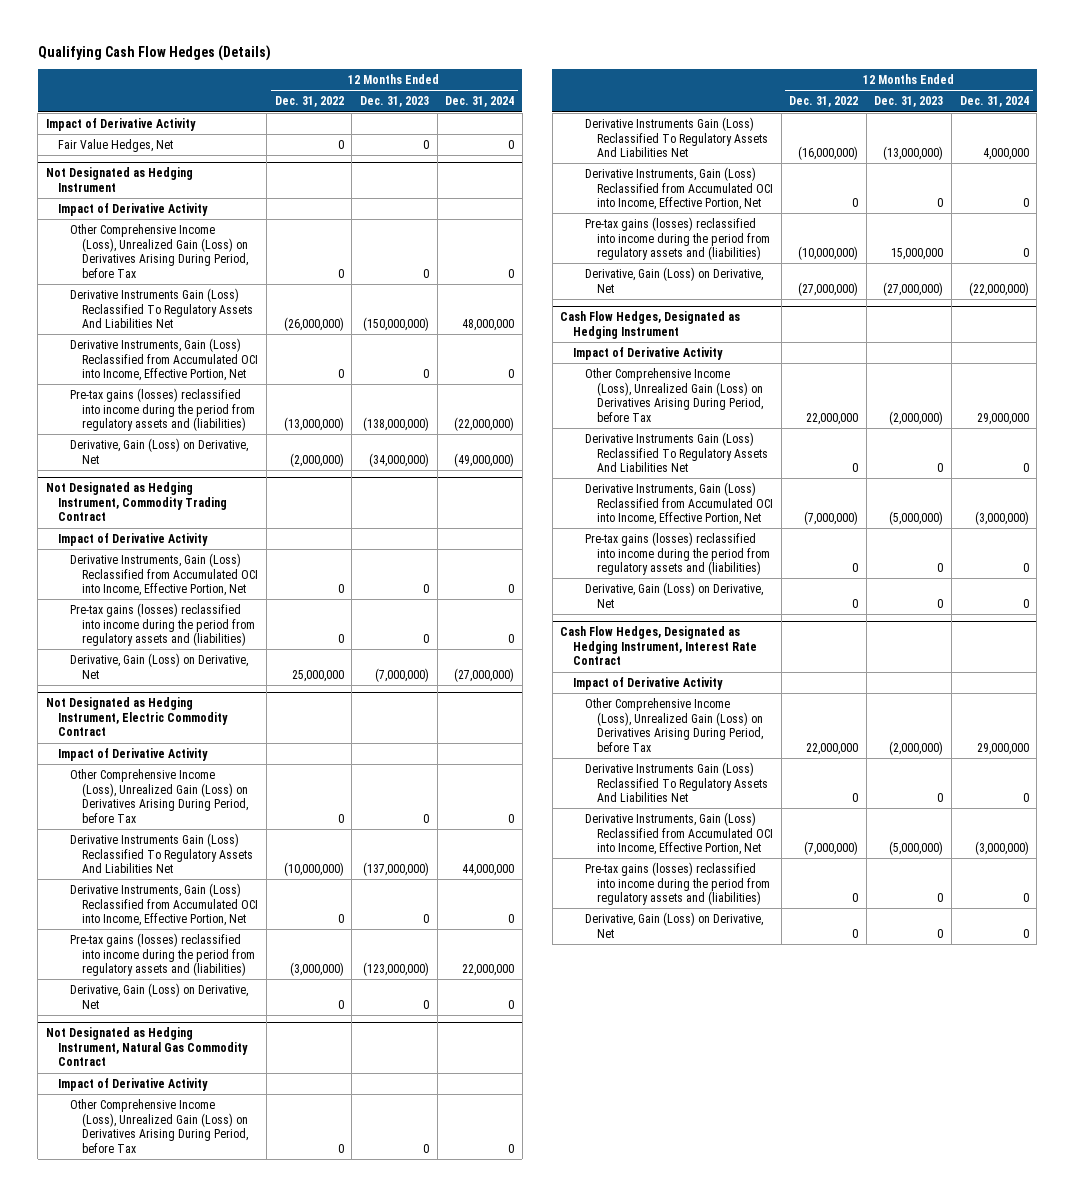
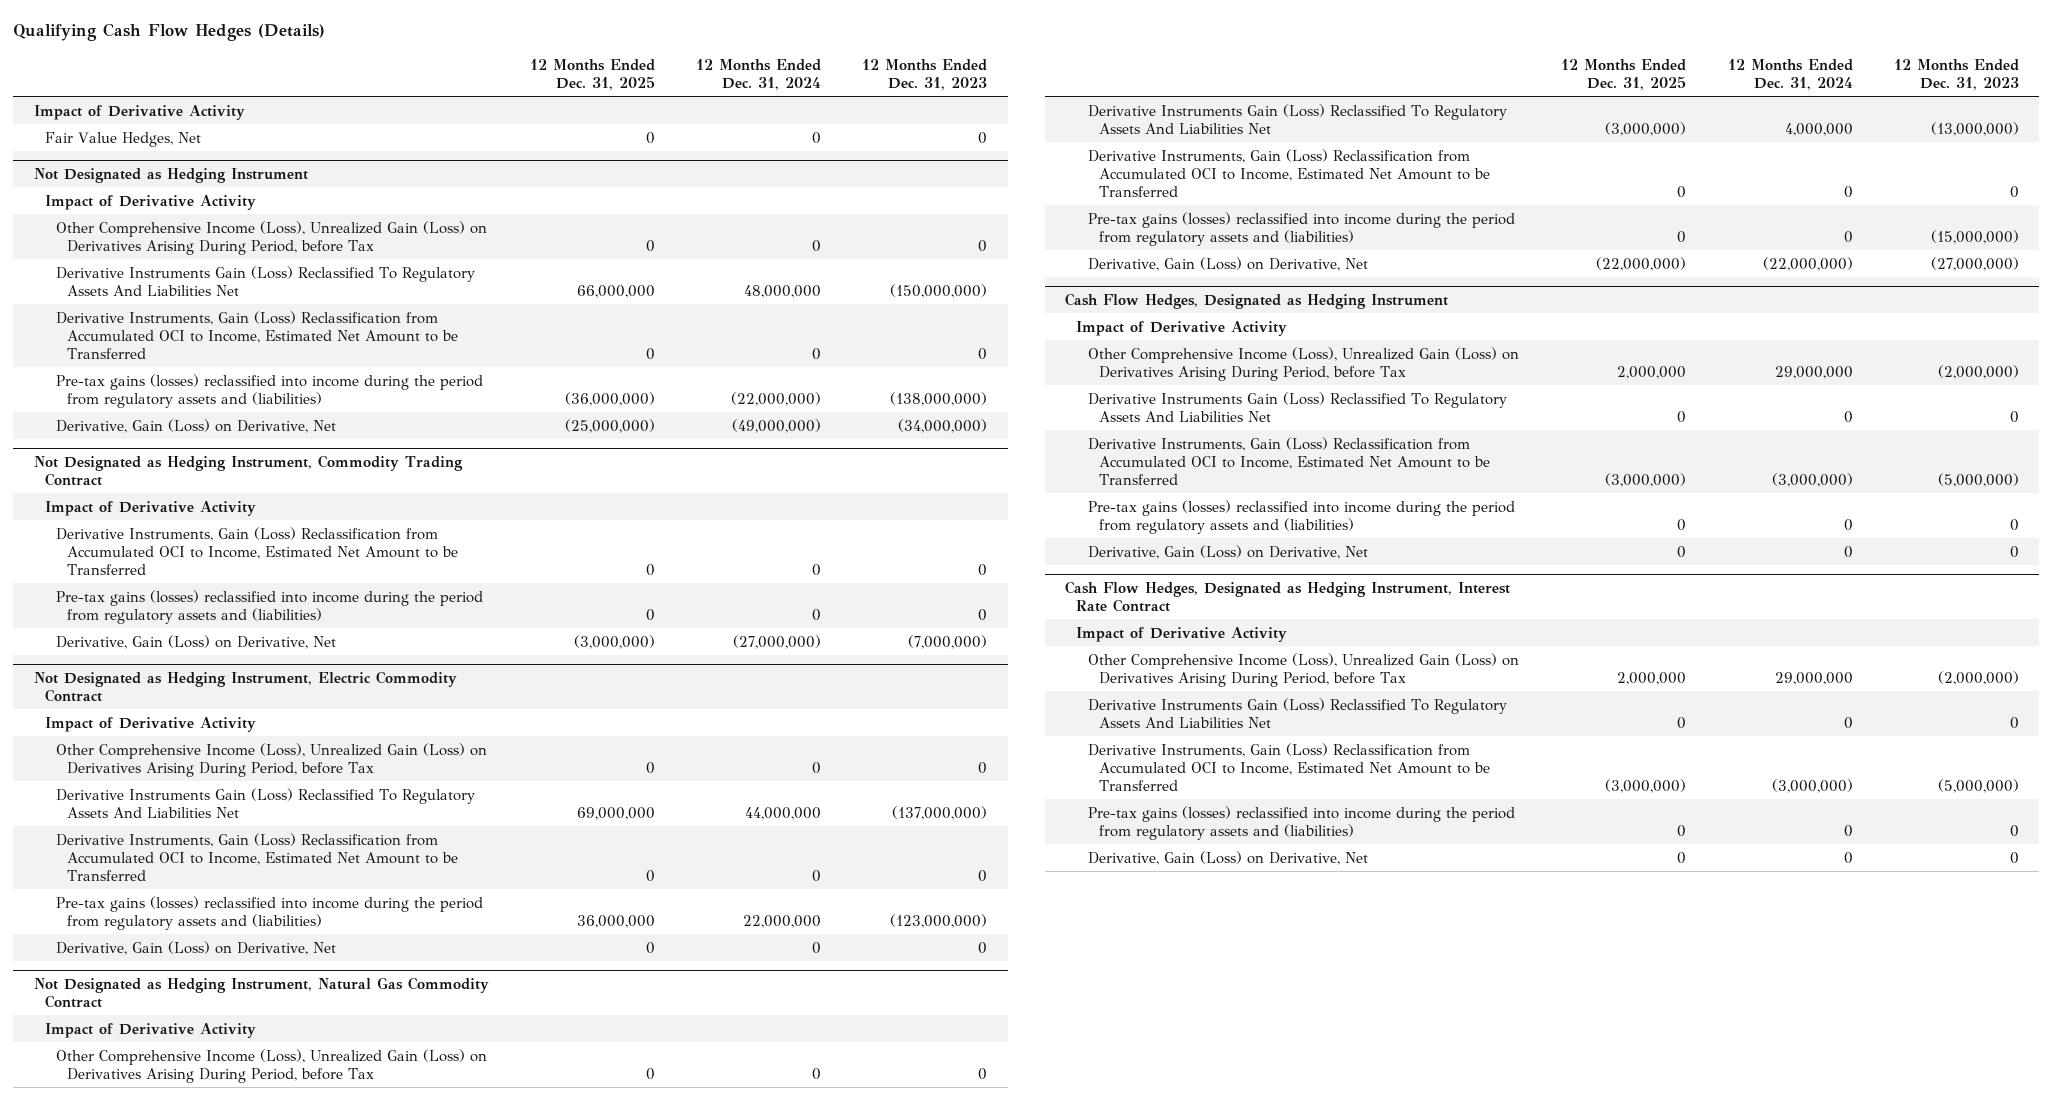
- | 12 Months Ended Dec. 31, 2022 | 12 Months Ended Dec. 31, 2023 | 12 Months Ended Dec. 31, 2024
+ | 12 Months Ended Dec. 31, 2025 | 12 Months Ended Dec. 31, 2024 | 12 Months Ended Dec. 31, 2023
@ Not Designated as Hedging Instrument
- Derivative Instruments, Gain (Loss) Reclassified from Accumulated OCI into Income, Effective Portion, Net | 0 | 0 | 0
+ Derivative Instruments, Gain (Loss) Reclassification from Accumulated OCI to Income, Estimated Net Amount to be Transferred | 0 | 0 | 0
@ Not Designated as Hedging Instrument, Commodity Trading Contract
- Derivative Instruments, Gain (Loss) Reclassified from Accumulated OCI into Income, Effective Portion, Net | 0 | 0 | 0
+ Derivative Instruments, Gain (Loss) Reclassification from Accumulated OCI to Income, Estimated Net Amount to be Transferred | 0 | 0 | 0
@ Not Designated as Hedging Instrument, Electric Commodity Contract
- Derivative Instruments, Gain (Loss) Reclassified from Accumulated OCI into Income, Effective Portion, Net | 0 | 0 | 0
+ Derivative Instruments, Gain (Loss) Reclassification from Accumulated OCI to Income, Estimated Net Amount to be Transferred | 0 | 0 | 0
@ Not Designated as Hedging Instrument, Natural Gas Commodity Contract
- Derivative Instruments, Gain (Loss) Reclassified from Accumulated OCI into Income, Effective Portion, Net | 0 | 0 | 0
- Pre-tax gains (losses) reclassified into income during the period from regulatory assets and (liabilities) | (10,000,000) | 15,000,000 | 0
+ Derivative Instruments, Gain (Loss) Reclassification from Accumulated OCI to Income, Estimated Net Amount to be Transferred | 0 | 0 | 0
+ Pre-tax gains (losses) reclassified into income during the period from regulatory assets and (liabilities) | 0 | 0 | (15,000,000)
@ Cash Flow Hedges, Designated as Hedging Instrument
- Derivative Instruments, Gain (Loss) Reclassified from Accumulated OCI into Income, Effective Portion, Net | (7,000,000) | (5,000,000) | (3,000,000)
+ Derivative Instruments, Gain (Loss) Reclassification from Accumulated OCI to Income, Estimated Net Amount to be Transferred | (3,000,000) | (3,000,000) | (5,000,000)
@ Cash Flow Hedges, Designated as Hedging Instrument, Interest Rate Contract
- Derivative Instruments, Gain (Loss) Reclassified from Accumulated OCI into Income, Effective Portion, Net | (7,000,000) | (5,000,000) | (3,000,000)
+ Derivative Instruments, Gain (Loss) Reclassification from Accumulated OCI to Income, Estimated Net Amount to be Transferred | (3,000,000) | (3,000,000) | (5,000,000)

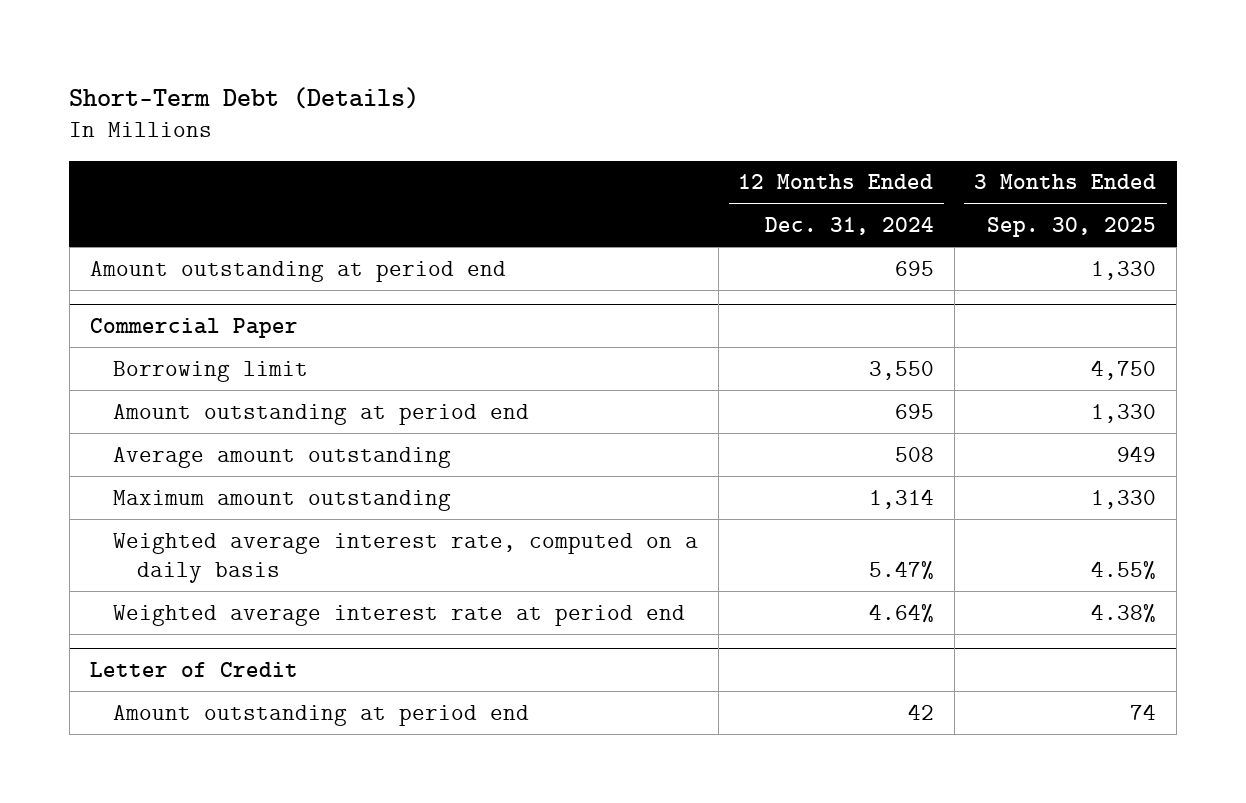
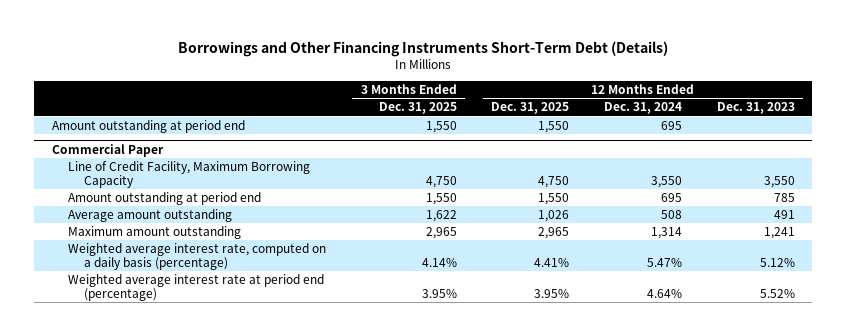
- Short-Term Debt (Details)
+ Borrowings and Other Financing Instruments Short-Term Debt (Details)
- | 12 Months Ended Dec. 31, 2024 | 3 Months Ended Sep. 30, 2025
+ | 3 Months Ended Dec. 31, 2025 | 12 Months Ended Dec. 31, 2025 | 12 Months Ended Dec. 31, 2024 | 12 Months Ended Dec. 31, 2023
@ Commercial Paper
- Borrowing limit | 3,550 | 4,750
+ Line of Credit Facility, Maximum Borrowing Capacity | 4,750 | 4,750 | 3,550 | 3,550
- Weighted average interest rate, computed on a daily basis | 5.47% | 4.55%
- Weighted average interest rate at period end | 4.64% | 4.38%
- Letter of Credit
- Amount outstanding at period end | 42 | 74
@ Commercial Paper
+ Weighted average interest rate, computed on a daily basis (percentage) | 4.14% | 4.41% | 5.47% | 5.12%
+ Weighted average interest rate at period end (percentage) | 3.95% | 3.95% | 4.64% | 5.52%

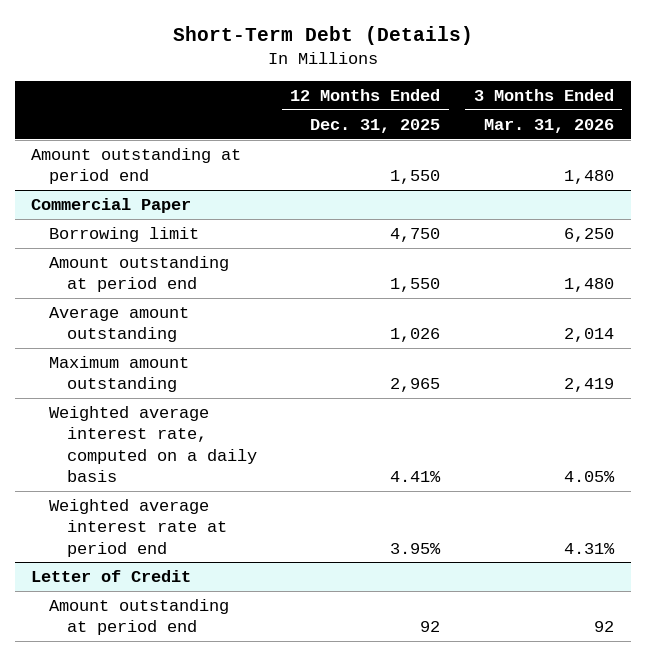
- Borrowings and Other Financing Instruments Short-Term Debt (Details)
+ Short-Term Debt (Details)
- | 3 Months Ended Dec. 31, 2025 | 12 Months Ended Dec. 31, 2025 | 12 Months Ended Dec. 31, 2024 | 12 Months Ended Dec. 31, 2023
+ | 12 Months Ended Dec. 31, 2025 | 3 Months Ended Mar. 31, 2026
@ Commercial Paper
- Line of Credit Facility, Maximum Borrowing Capacity | 4,750 | 4,750 | 3,550 | 3,550
+ Borrowing limit | 4,750 | 6,250
- Weighted average interest rate, computed on a daily basis (percentage) | 4.14% | 4.41% | 5.47% | 5.12%
- Weighted average interest rate at period end (percentage) | 3.95% | 3.95% | 4.64% | 5.52%
+ Weighted average interest rate, computed on a daily basis | 4.41% | 4.05%
+ Weighted average interest rate at period end | 3.95% | 4.31%
+ Letter of Credit
+ Amount outstanding at period end | 92 | 92

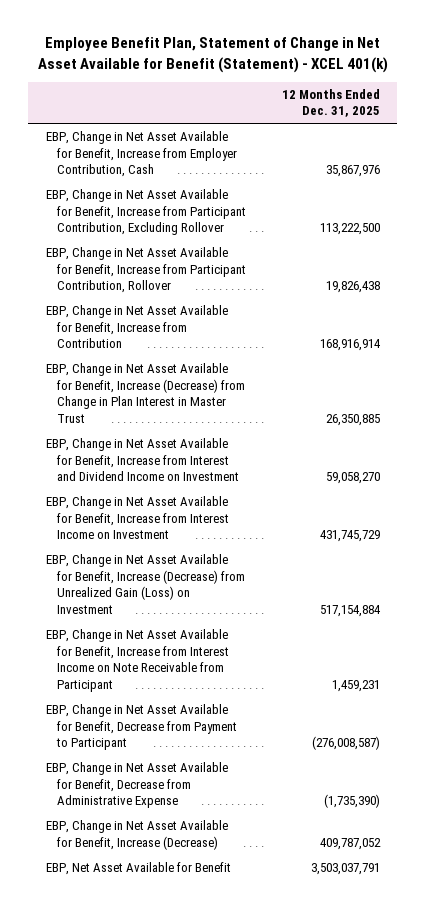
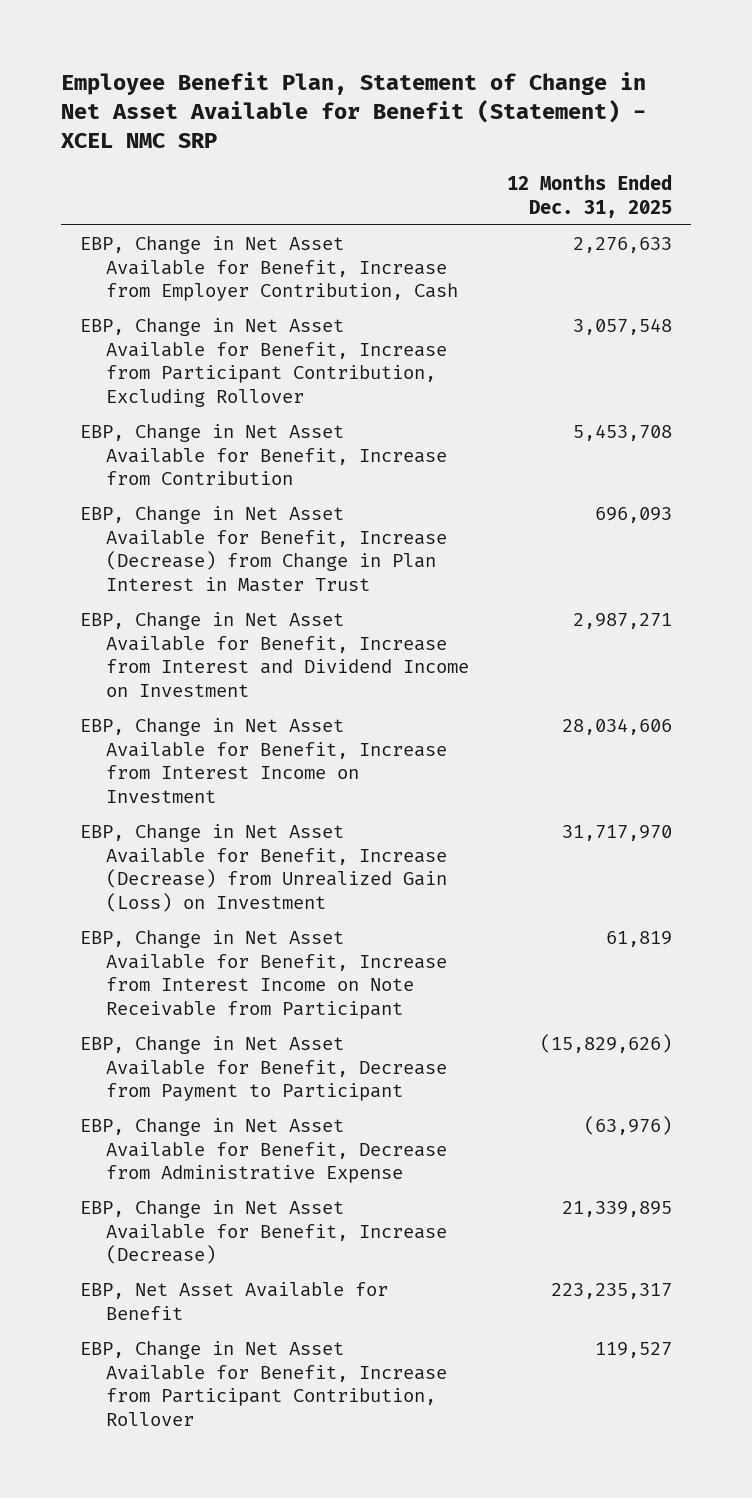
- Employee Benefit Plan, Statement of Change in Net Asset Available for Benefit (Statement) - XCEL 401(k)
+ Employee Benefit Plan, Statement of Change in Net Asset Available for Benefit (Statement) - XCEL NMC SRP
- EBP, Change in Net Asset Available for Benefit, Increase from Employer Contribution, Cash | 35,867,976
- EBP, Change in Net Asset Available for Benefit, Increase from Participant Contribution, Excluding Rollover | 113,222,500
- EBP, Change in Net Asset Available for Benefit, Increase from Participant Contribution, Rollover | 19,826,438
- EBP, Change in Net Asset Available for Benefit, Increase from Contribution | 168,916,914
- EBP, Change in Net Asset Available for Benefit, Increase (Decrease) from Change in Plan Interest in Master Trust | 26,350,885
- EBP, Change in Net Asset Available for Benefit, Increase from Interest and Dividend Income on Investment | 59,058,270
- EBP, Change in Net Asset Available for Benefit, Increase from Interest Income on Investment | 431,745,729
- EBP, Change in Net Asset Available for Benefit, Increase (Decrease) from Unrealized Gain (Loss) on Investment | 517,154,884
- EBP, Change in Net Asset Available for Benefit, Increase from Interest Income on Note Receivable from Participant | 1,459,231
- EBP, Change in Net Asset Available for Benefit, Decrease from Payment to Participant | (276,008,587)
- EBP, Change in Net Asset Available for Benefit, Decrease from Administrative Expense | (1,735,390)
- EBP, Change in Net Asset Available for Benefit, Increase (Decrease) | 409,787,052
- EBP, Net Asset Available for Benefit | 3,503,037,791
+ EBP, Change in Net Asset Available for Benefit, Increase from Employer Contribution, Cash | 2,276,633
+ EBP, Change in Net Asset Available for Benefit, Increase from Participant Contribution, Excluding Rollover | 3,057,548
+ EBP, Change in Net Asset Available for Benefit, Increase from Contribution | 5,453,708
+ EBP, Change in Net Asset Available for Benefit, Increase (Decrease) from Change in Plan Interest in Master Trust | 696,093
+ EBP, Change in Net Asset Available for Benefit, Increase from Interest and Dividend Income on Investment | 2,987,271
+ EBP, Change in Net Asset Available for Benefit, Increase from Interest Income on Investment | 28,034,606
+ EBP, Change in Net Asset Available for Benefit, Increase (Decrease) from Unrealized Gain (Loss) on Investment | 31,717,970
+ EBP, Change in Net Asset Available for Benefit, Increase from Interest Income on Note Receivable from Participant | 61,819
+ EBP, Change in Net Asset Available for Benefit, Decrease from Payment to Participant | (15,829,626)
+ EBP, Change in Net Asset Available for Benefit, Decrease from Administrative Expense | (63,976)
+ EBP, Change in Net Asset Available for Benefit, Increase (Decrease) | 21,339,895
+ EBP, Net Asset Available for Benefit | 223,235,317
+ EBP, Change in Net Asset Available for Benefit, Increase from Participant Contribution, Rollover | 119,527

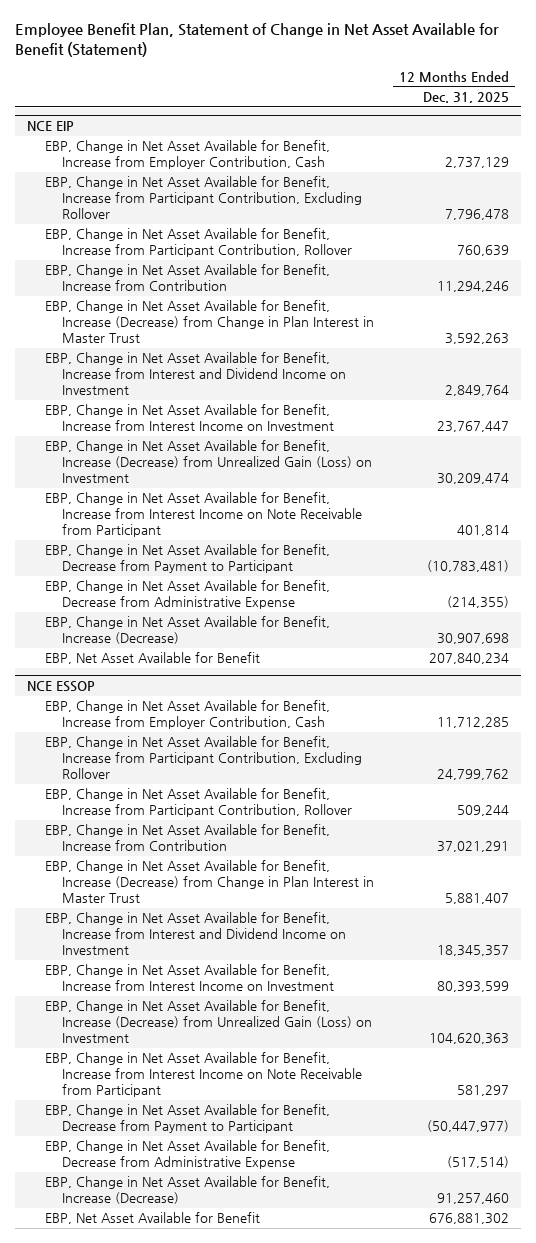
- Employee Benefit Plan, Statement of Change in Net Asset Available for Benefit (Statement) - XCEL NMC SRP
+ Employee Benefit Plan, Statement of Change in Net Asset Available for Benefit (Statement)
- EBP, Change in Net Asset Available for Benefit, Increase from Employer Contribution, Cash | 2,276,633
- EBP, Change in Net Asset Available for Benefit, Increase from Participant Contribution, Excluding Rollover | 3,057,548
- EBP, Change in Net Asset Available for Benefit, Increase from Contribution | 5,453,708
- EBP, Change in Net Asset Available for Benefit, Increase (Decrease) from Change in Plan Interest in Master Trust | 696,093
- EBP, Change in Net Asset Available for Benefit, Increase from Interest and Dividend Income on Investment | 2,987,271
- EBP, Change in Net Asset Available for Benefit, Increase from Interest Income on Investment | 28,034,606
- EBP, Change in Net Asset Available for Benefit, Increase (Decrease) from Unrealized Gain (Loss) on Investment | 31,717,970
- EBP, Change in Net Asset Available for Benefit, Increase from Interest Income on Note Receivable from Participant | 61,819
- EBP, Change in Net Asset Available for Benefit, Decrease from Payment to Participant | (15,829,626)
- EBP, Change in Net Asset Available for Benefit, Decrease from Administrative Expense | (63,976)
- EBP, Change in Net Asset Available for Benefit, Increase (Decrease) | 21,339,895
- EBP, Net Asset Available for Benefit | 223,235,317
- EBP, Change in Net Asset Available for Benefit, Increase from Participant Contribution, Rollover | 119,527
+ NCE EIP
+ EBP, Change in Net Asset Available for Benefit, Increase from Employer Contribution, Cash | 2,737,129
+ EBP, Change in Net Asset Available for Benefit, Increase from Participant Contribution, Excluding Rollover | 7,796,478
+ EBP, Change in Net Asset Available for Benefit, Increase from Participant Contribution, Rollover | 760,639
+ EBP, Change in Net Asset Available for Benefit, Increase from Contribution | 11,294,246
+ EBP, Change in Net Asset Available for Benefit, Increase (Decrease) from Change in Plan Interest in Master Trust | 3,592,263
+ EBP, Change in Net Asset Available for Benefit, Increase from Interest and Dividend Income on Investment | 2,849,764
+ EBP, Change in Net Asset Available for Benefit, Increase from Interest Income on Investment | 23,767,447
+ EBP, Change in Net Asset Available for Benefit, Increase (Decrease) from Unrealized Gain (Loss) on Investment | 30,209,474
+ EBP, Change in Net Asset Available for Benefit, Increase from Interest Income on Note Receivable from Participant | 401,814
+ EBP, Change in Net Asset Available for Benefit, Decrease from Payment to Participant | (10,783,481)
+ EBP, Change in Net Asset Available for Benefit, Decrease from Administrative Expense | (214,355)
+ EBP, Change in Net Asset Available for Benefit, Increase (Decrease) | 30,907,698
+ EBP, Net Asset Available for Benefit | 207,840,234
+ NCE ESSOP
+ EBP, Change in Net Asset Available for Benefit, Increase from Employer Contribution, Cash | 11,712,285
+ EBP, Change in Net Asset Available for Benefit, Increase from Participant Contribution, Excluding Rollover | 24,799,762
+ EBP, Change in Net Asset Available for Benefit, Increase from Participant Contribution, Rollover | 509,244
+ EBP, Change in Net Asset Available for Benefit, Increase from Contribution | 37,021,291
+ EBP, Change in Net Asset Available for Benefit, Increase (Decrease) from Change in Plan Interest in Master Trust | 5,881,407
+ EBP, Change in Net Asset Available for Benefit, Increase from Interest and Dividend Income on Investment | 18,345,357
+ EBP, Change in Net Asset Available for Benefit, Increase from Interest Income on Investment | 80,393,599
+ EBP, Change in Net Asset Available for Benefit, Increase (Decrease) from Unrealized Gain (Loss) on Investment | 104,620,363
+ EBP, Change in Net Asset Available for Benefit, Increase from Interest Income on Note Receivable from Participant | 581,297
+ EBP, Change in Net Asset Available for Benefit, Decrease from Payment to Participant | (50,447,977)
+ EBP, Change in Net Asset Available for Benefit, Decrease from Administrative Expense | (517,514)
+ EBP, Change in Net Asset Available for Benefit, Increase (Decrease) | 91,257,460
+ EBP, Net Asset Available for Benefit | 676,881,302

